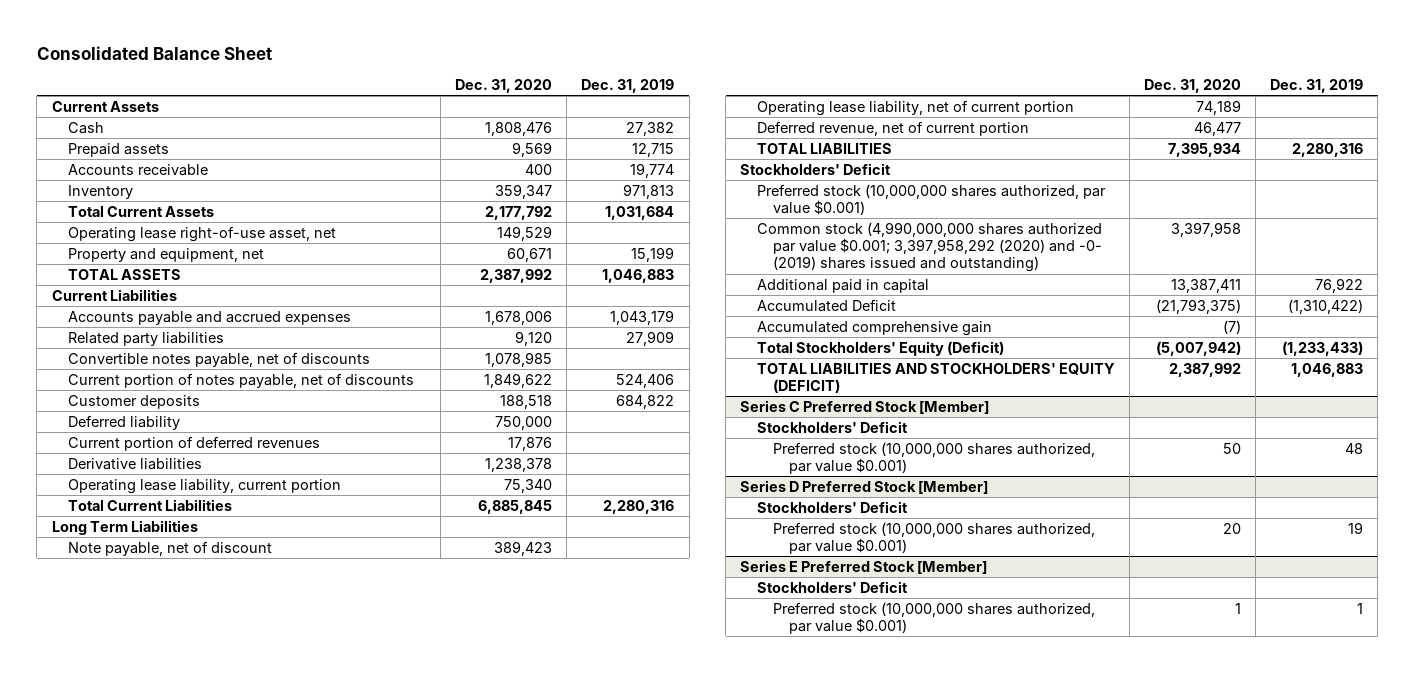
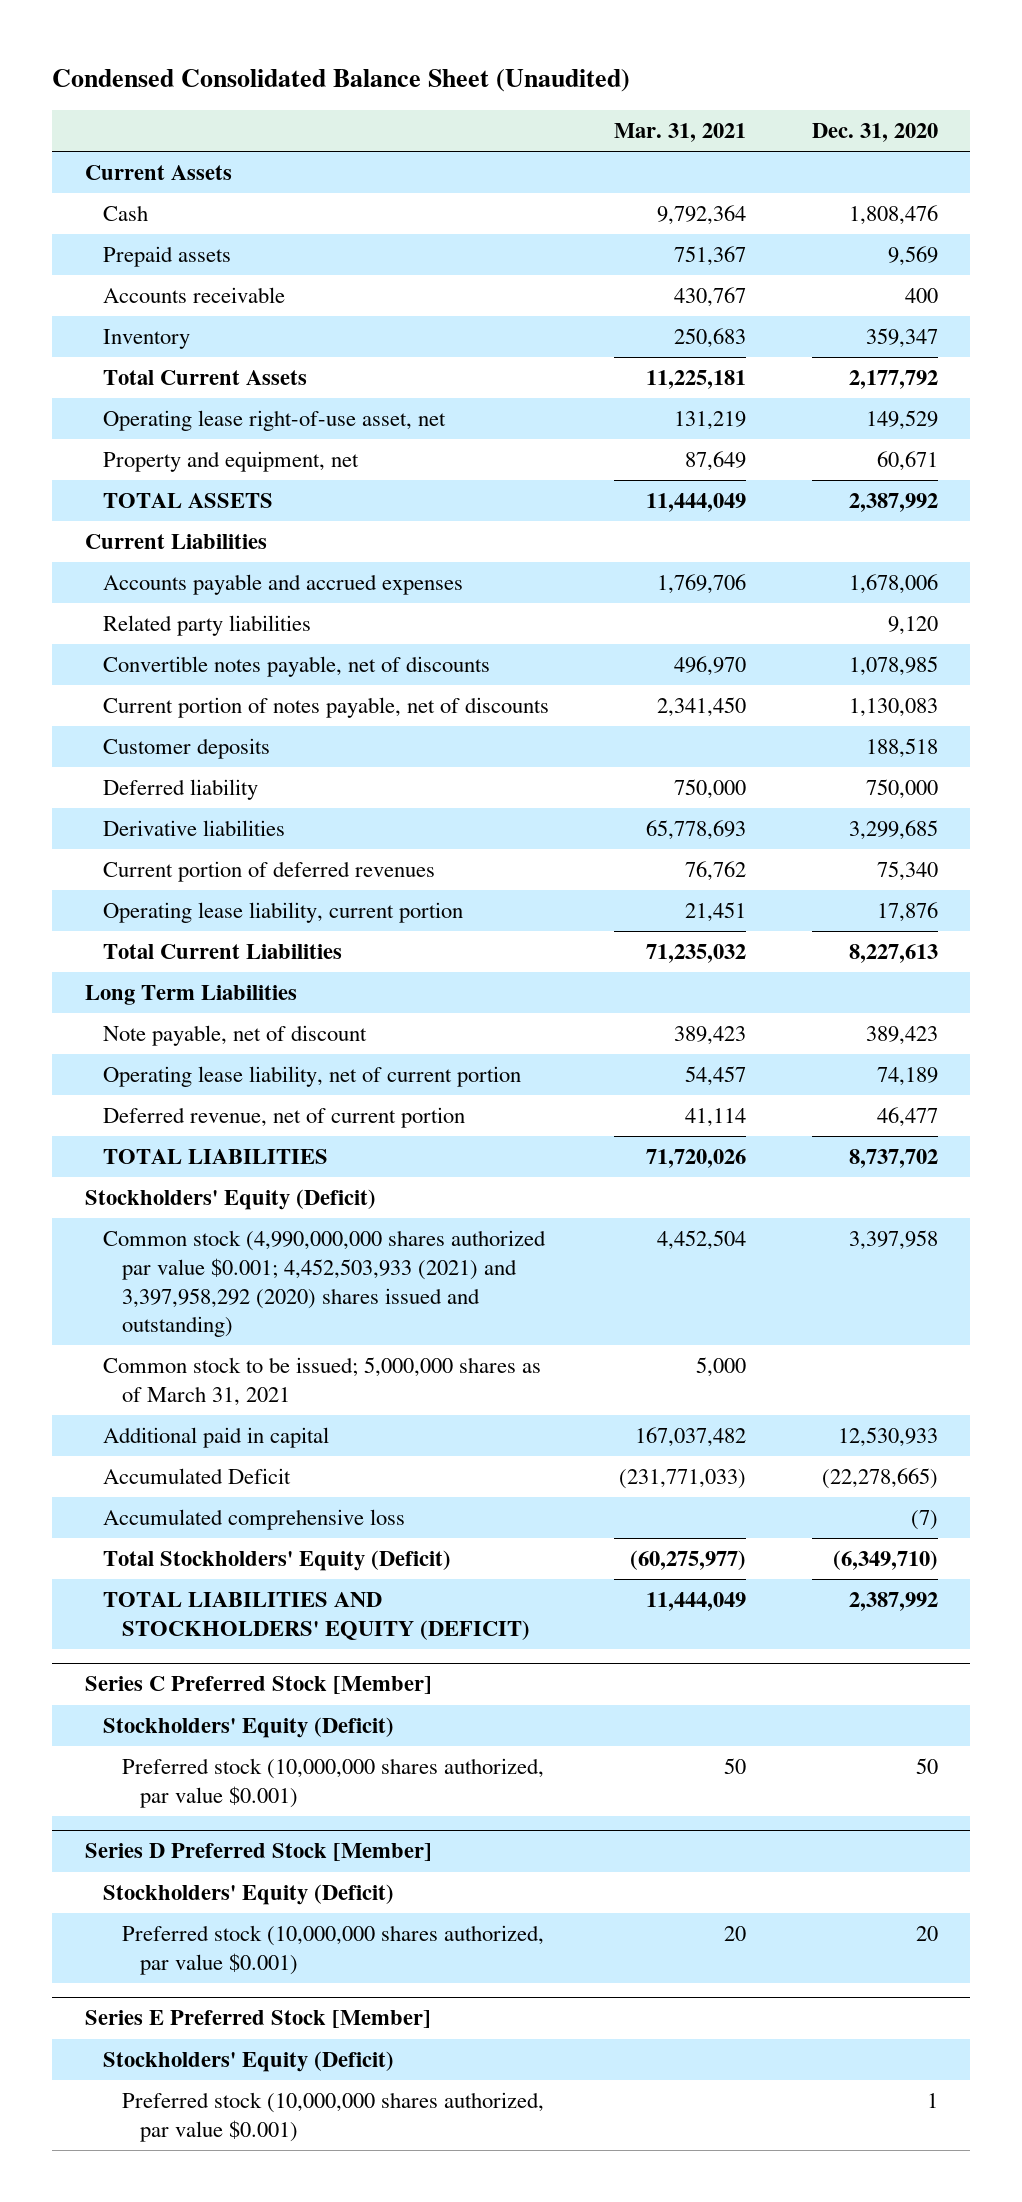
- Consolidated Balance Sheet
+ Condensed Consolidated Balance Sheet (Unaudited)
- | Dec. 31, 2020 | Dec. 31, 2019
+ | Mar. 31, 2021 | Dec. 31, 2020
- Current portion of notes payable, net of discounts | 1,849,622 | 524,406
+ Current portion of notes payable, net of discounts | 2,341,450 | 1,130,083
- Current portion of deferred revenues | 17,876 |
- Derivative liabilities | 1,238,378 |
- Operating lease liability, current portion | 75,340 |
- Total Current Liabilities | 6,885,845 | 2,280,316
+ Derivative liabilities | 65,778,693 | 3,299,685
+ Current portion of deferred revenues | 76,762 | 75,340
+ Operating lease liability, current portion | 21,451 | 17,876
+ Total Current Liabilities | 71,235,032 | 8,227,613
- TOTAL LIABILITIES | 7,395,934 | 2,280,316
- Stockholders' Deficit
- Preferred stock (10,000,000 shares authorized, par value $0.001)
- Common stock (4,990,000,000 shares authorized par value $0.001; 3,397,958,292 (2020) and -0- (2019) shares issued and outstanding) | 3,397,958 |
- Additional paid in capital | 13,387,411 | 76,922
- Accumulated Deficit | (21,793,375) | (1,310,422)
- Accumulated comprehensive gain | (7) |
- Total Stockholders' Equity (Deficit) | (5,007,942) | (1,233,433)
+ TOTAL LIABILITIES | 71,720,026 | 8,737,702
+ Stockholders' Equity (Deficit)
+ Common stock (4,990,000,000 shares authorized par value $0.001; 4,452,503,933 (2021) and 3,397,958,292 (2020) shares issued and outstanding) | 4,452,504 | 3,397,958
+ Common stock to be issued; 5,000,000 shares as of March 31, 2021 | 5,000 |
+ Additional paid in capital | 167,037,482 | 12,530,933
+ Accumulated Deficit | (231,771,033) | (22,278,665)
+ Accumulated comprehensive loss | | (7)
+ Total Stockholders' Equity (Deficit) | (60,275,977) | (6,349,710)
@ Series C Preferred Stock [Member]
- Stockholders' Deficit
+ Stockholders' Equity (Deficit)
@ Series D Preferred Stock [Member]
- Stockholders' Deficit
+ Stockholders' Equity (Deficit)
@ Series E Preferred Stock [Member]
- Stockholders' Deficit
+ Stockholders' Equity (Deficit)

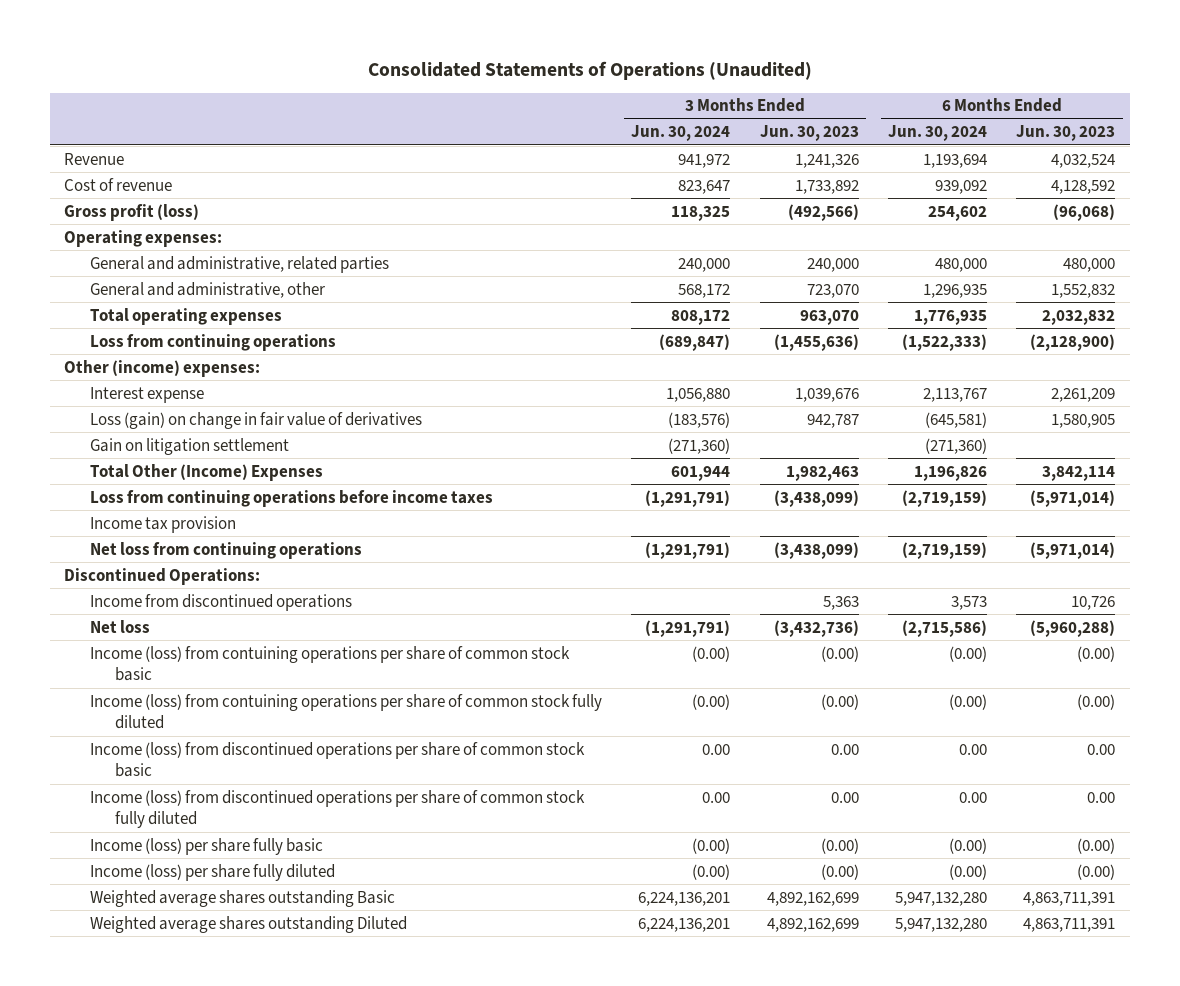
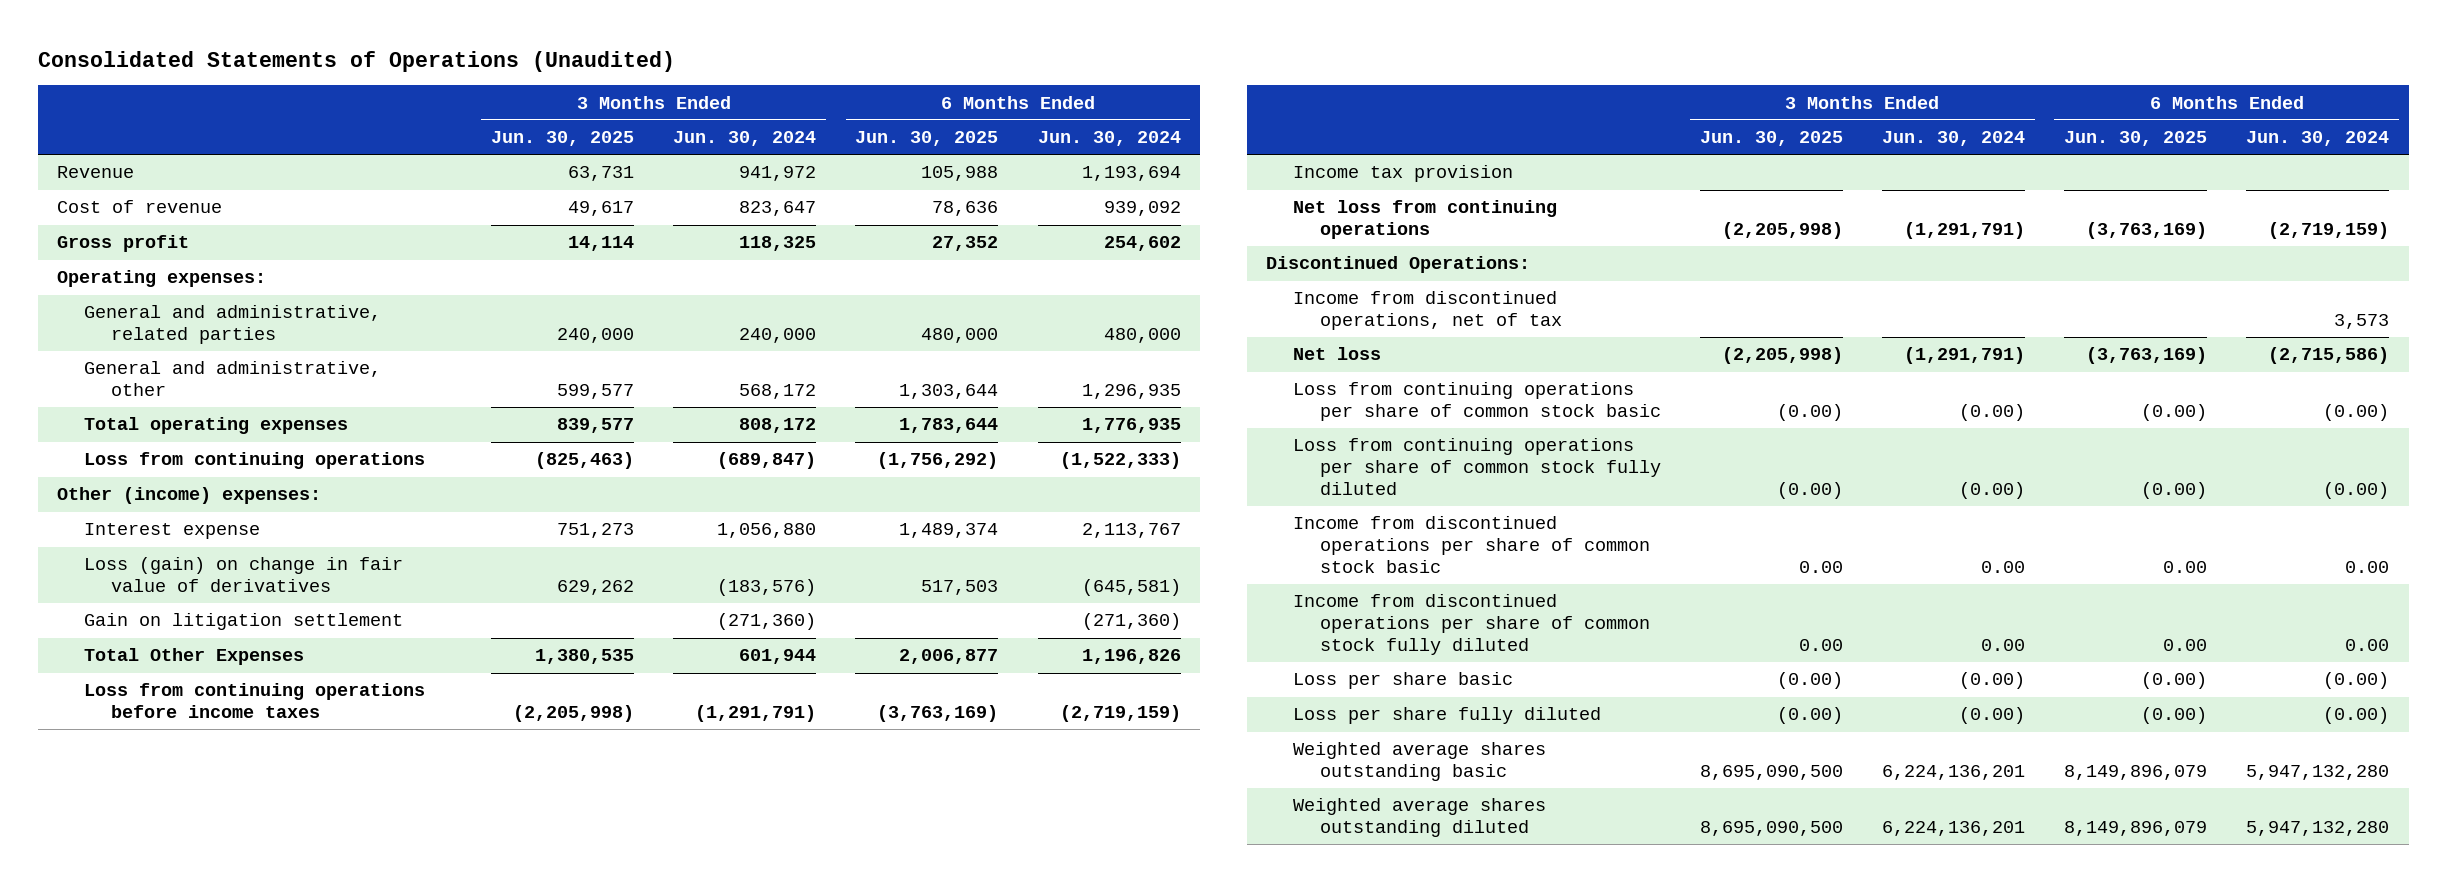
- | 3 Months Ended Jun. 30, 2024 | 3 Months Ended Jun. 30, 2023 | 6 Months Ended Jun. 30, 2024 | 6 Months Ended Jun. 30, 2023
+ | 3 Months Ended Jun. 30, 2025 | 3 Months Ended Jun. 30, 2024 | 6 Months Ended Jun. 30, 2025 | 6 Months Ended Jun. 30, 2024
- Gross profit (loss) | 118,325 | (492,566) | 254,602 | (96,068)
+ Gross profit | 14,114 | 118,325 | 27,352 | 254,602
- Total Other (Income) Expenses | 601,944 | 1,982,463 | 1,196,826 | 3,842,114
+ Total Other Expenses | 1,380,535 | 601,944 | 2,006,877 | 1,196,826
- Income from discontinued operations | | 5,363 | 3,573 | 10,726
+ Income from discontinued operations, net of tax | | | | 3,573
- Income (loss) from contuining operations per share of common stock basic | (0.00) | (0.00) | (0.00) | (0.00)
- Income (loss) from contuining operations per share of common stock fully diluted | (0.00) | (0.00) | (0.00) | (0.00)
- Income (loss) from discontinued operations per share of common stock basic | 0.00 | 0.00 | 0.00 | 0.00
- Income (loss) from discontinued operations per share of common stock fully diluted | 0.00 | 0.00 | 0.00 | 0.00
- Income (loss) per share fully basic | (0.00) | (0.00) | (0.00) | (0.00)
- Income (loss) per share fully diluted | (0.00) | (0.00) | (0.00) | (0.00)
- Weighted average shares outstanding Basic | 6,224,136,201 | 4,892,162,699 | 5,947,132,280 | 4,863,711,391
- Weighted average shares outstanding Diluted | 6,224,136,201 | 4,892,162,699 | 5,947,132,280 | 4,863,711,391
+ Loss from continuing operations per share of common stock basic | (0.00) | (0.00) | (0.00) | (0.00)
+ Loss from continuing operations per share of common stock fully diluted | (0.00) | (0.00) | (0.00) | (0.00)
+ Income from discontinued operations per share of common stock basic | 0.00 | 0.00 | 0.00 | 0.00
+ Income from discontinued operations per share of common stock fully diluted | 0.00 | 0.00 | 0.00 | 0.00
+ Loss per share basic | (0.00) | (0.00) | (0.00) | (0.00)
+ Loss per share fully diluted | (0.00) | (0.00) | (0.00) | (0.00)
+ Weighted average shares outstanding basic | 8,695,090,500 | 6,224,136,201 | 8,149,896,079 | 5,947,132,280
+ Weighted average shares outstanding diluted | 8,695,090,500 | 6,224,136,201 | 8,149,896,079 | 5,947,132,280

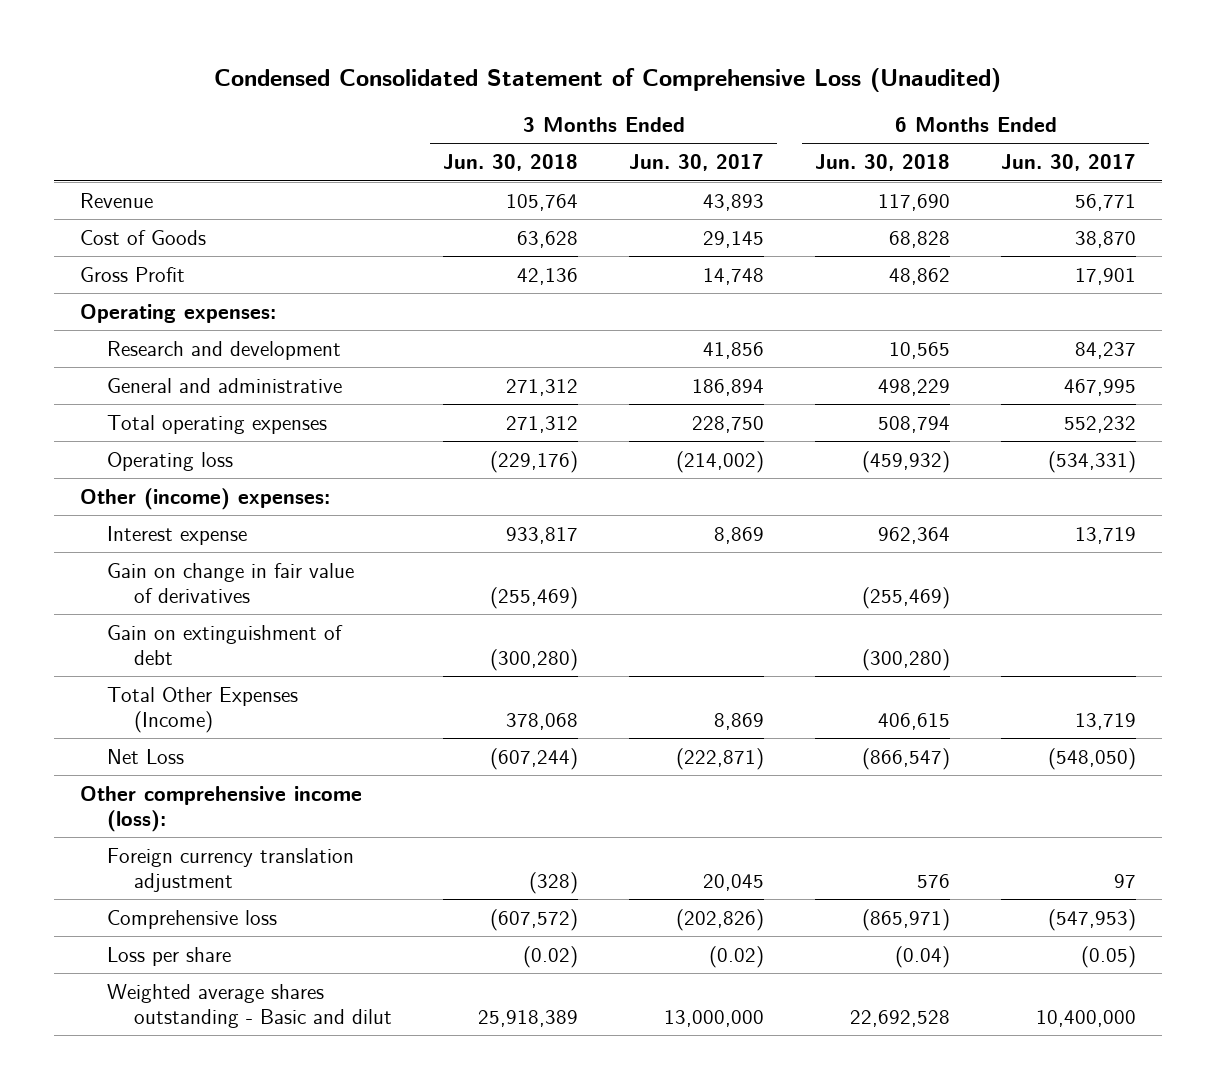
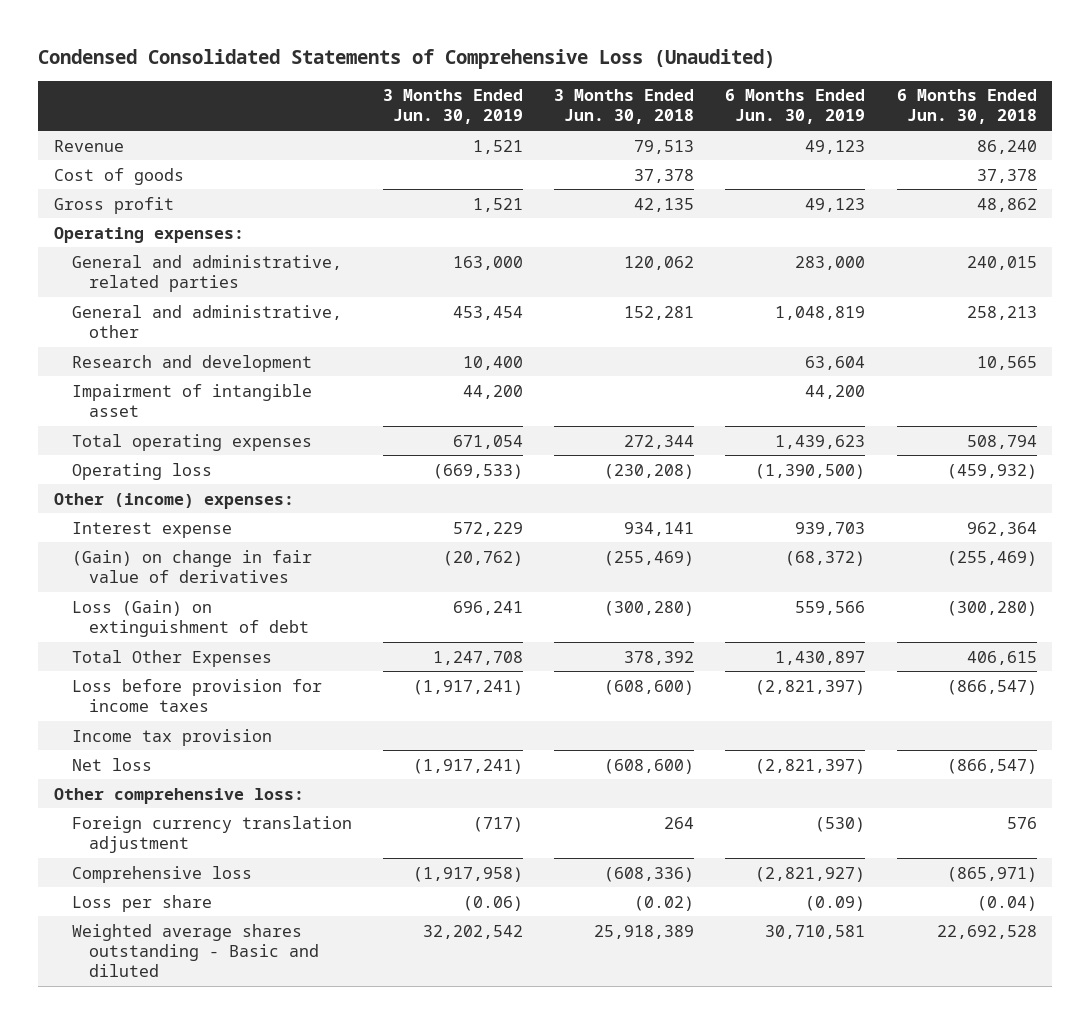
- Condensed Consolidated Statement of Comprehensive Loss (Unaudited)
+ Condensed Consolidated Statements of Comprehensive Loss (Unaudited)
- | 3 Months Ended Jun. 30, 2018 | 3 Months Ended Jun. 30, 2017 | 6 Months Ended Jun. 30, 2018 | 6 Months Ended Jun. 30, 2017
+ | 3 Months Ended Jun. 30, 2019 | 3 Months Ended Jun. 30, 2018 | 6 Months Ended Jun. 30, 2019 | 6 Months Ended Jun. 30, 2018
- Revenue | 105,764 | 43,893 | 117,690 | 56,771
- Cost of Goods | 63,628 | 29,145 | 68,828 | 38,870
- Gross Profit | 42,136 | 14,748 | 48,862 | 17,901
+ Revenue | 1,521 | 79,513 | 49,123 | 86,240
+ Cost of goods | | 37,378 | | 37,378
+ Gross profit | 1,521 | 42,135 | 49,123 | 48,862
+ General and administrative, related parties | 163,000 | 120,062 | 283,000 | 240,015
+ General and administrative, other | 453,454 | 152,281 | 1,048,819 | 258,213
- General and administrative | 271,312 | 186,894 | 498,229 | 467,995
- Total operating expenses | 271,312 | 228,750 | 508,794 | 552,232
- Operating loss | (229,176) | (214,002) | (459,932) | (534,331)
+ Impairment of intangible asset | 44,200 | | 44,200 |
+ Total operating expenses | 671,054 | 272,344 | 1,439,623 | 508,794
+ Operating loss | (669,533) | (230,208) | (1,390,500) | (459,932)
- Interest expense | 933,817 | 8,869 | 962,364 | 13,719
- Gain on change in fair value of derivatives | (255,469) | | (255,469) |
- Gain on extinguishment of debt | (300,280) | | (300,280) |
- Total Other Expenses (Income) | 378,068 | 8,869 | 406,615 | 13,719
- Net Loss | (607,244) | (222,871) | (866,547) | (548,050)
- Other comprehensive income (loss):
- Foreign currency translation adjustment | (328) | 20,045 | 576 | 97
- Comprehensive loss | (607,572) | (202,826) | (865,971) | (547,953)
+ Interest expense | 572,229 | 934,141 | 939,703 | 962,364
+ (Gain) on change in fair value of derivatives | (20,762) | (255,469) | (68,372) | (255,469)
+ Loss (Gain) on extinguishment of debt | 696,241 | (300,280) | 559,566 | (300,280)
+ Total Other Expenses | 1,247,708 | 378,392 | 1,430,897 | 406,615
+ Loss before provision for income taxes | (1,917,241) | (608,600) | (2,821,397) | (866,547)
+ Income tax provision
+ Net loss | (1,917,241) | (608,600) | (2,821,397) | (866,547)
+ Other comprehensive loss:
+ Foreign currency translation adjustment | (717) | 264 | (530) | 576
+ Comprehensive loss | (1,917,958) | (608,336) | (2,821,927) | (865,971)
- Weighted average shares outstanding - Basic and dilut | 25,918,389 | 13,000,000 | 22,692,528 | 10,400,000
+ Weighted average shares outstanding - Basic and diluted | 32,202,542 | 25,918,389 | 30,710,581 | 22,692,528

